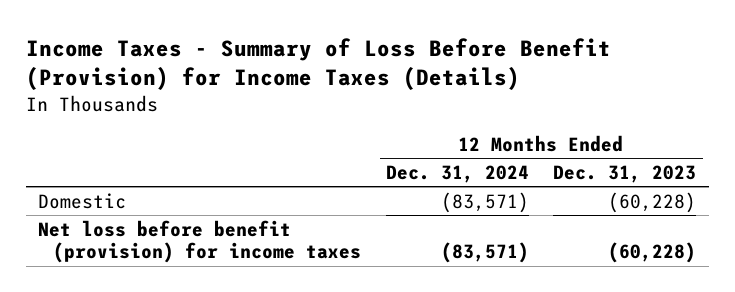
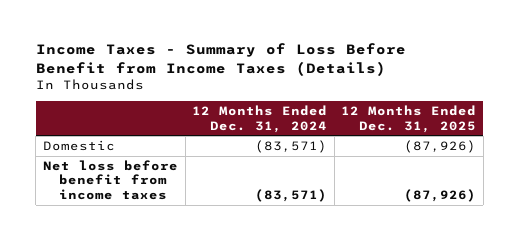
- Income Taxes - Summary of Loss Before Benefit (Provision) for Income Taxes (Details)
+ Income Taxes - Summary of Loss Before Benefit from Income Taxes (Details)
- | 12 Months Ended Dec. 31, 2024 | 12 Months Ended Dec. 31, 2023
+ | 12 Months Ended Dec. 31, 2024 | 12 Months Ended Dec. 31, 2025
- Net loss before benefit (provision) for income taxes | (83,571) | (60,228)
+ Net loss before benefit from income taxes | (83,571) | (87,926)

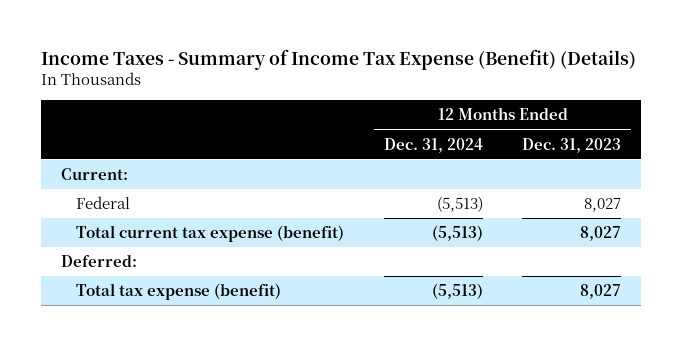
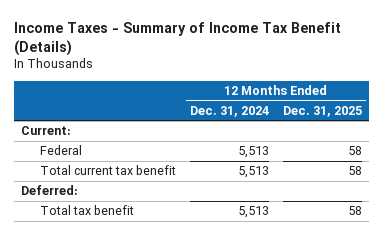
- Income Taxes - Summary of Income Tax Expense (Benefit) (Details)
+ Income Taxes - Summary of Income Tax Benefit (Details)
- | 12 Months Ended Dec. 31, 2024 | 12 Months Ended Dec. 31, 2023
+ | 12 Months Ended Dec. 31, 2024 | 12 Months Ended Dec. 31, 2025
- Federal | (5,513) | 8,027
- Total current tax expense (benefit) | (5,513) | 8,027
+ Federal | 5,513 | 58
+ Total current tax benefit | 5,513 | 58
- Total tax expense (benefit) | (5,513) | 8,027
+ Total tax benefit | 5,513 | 58

